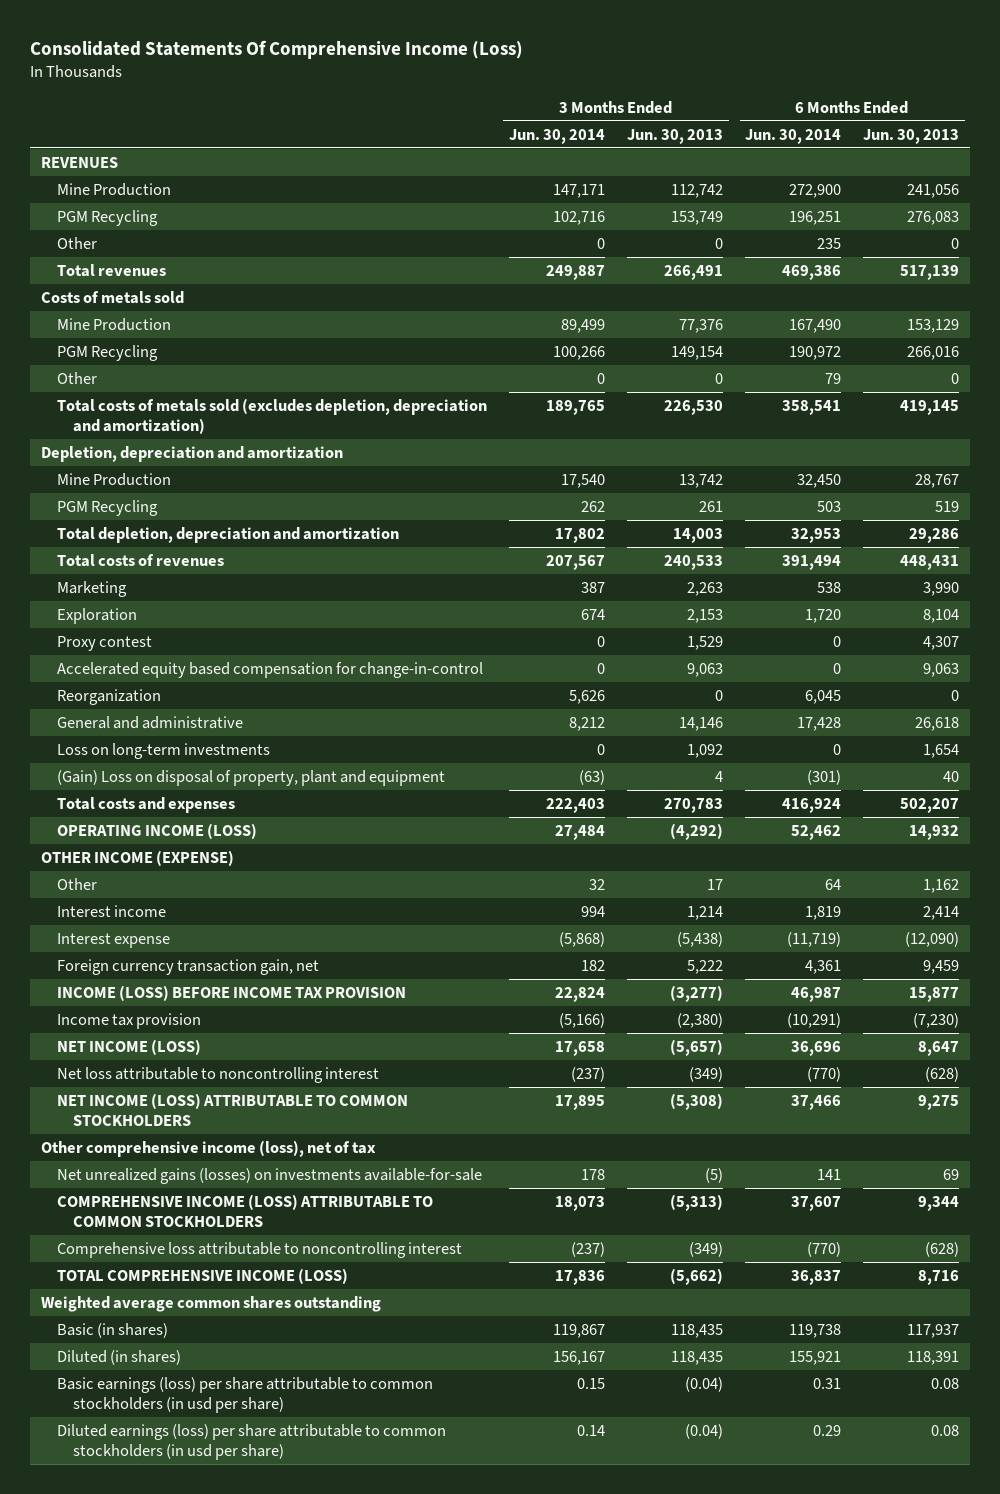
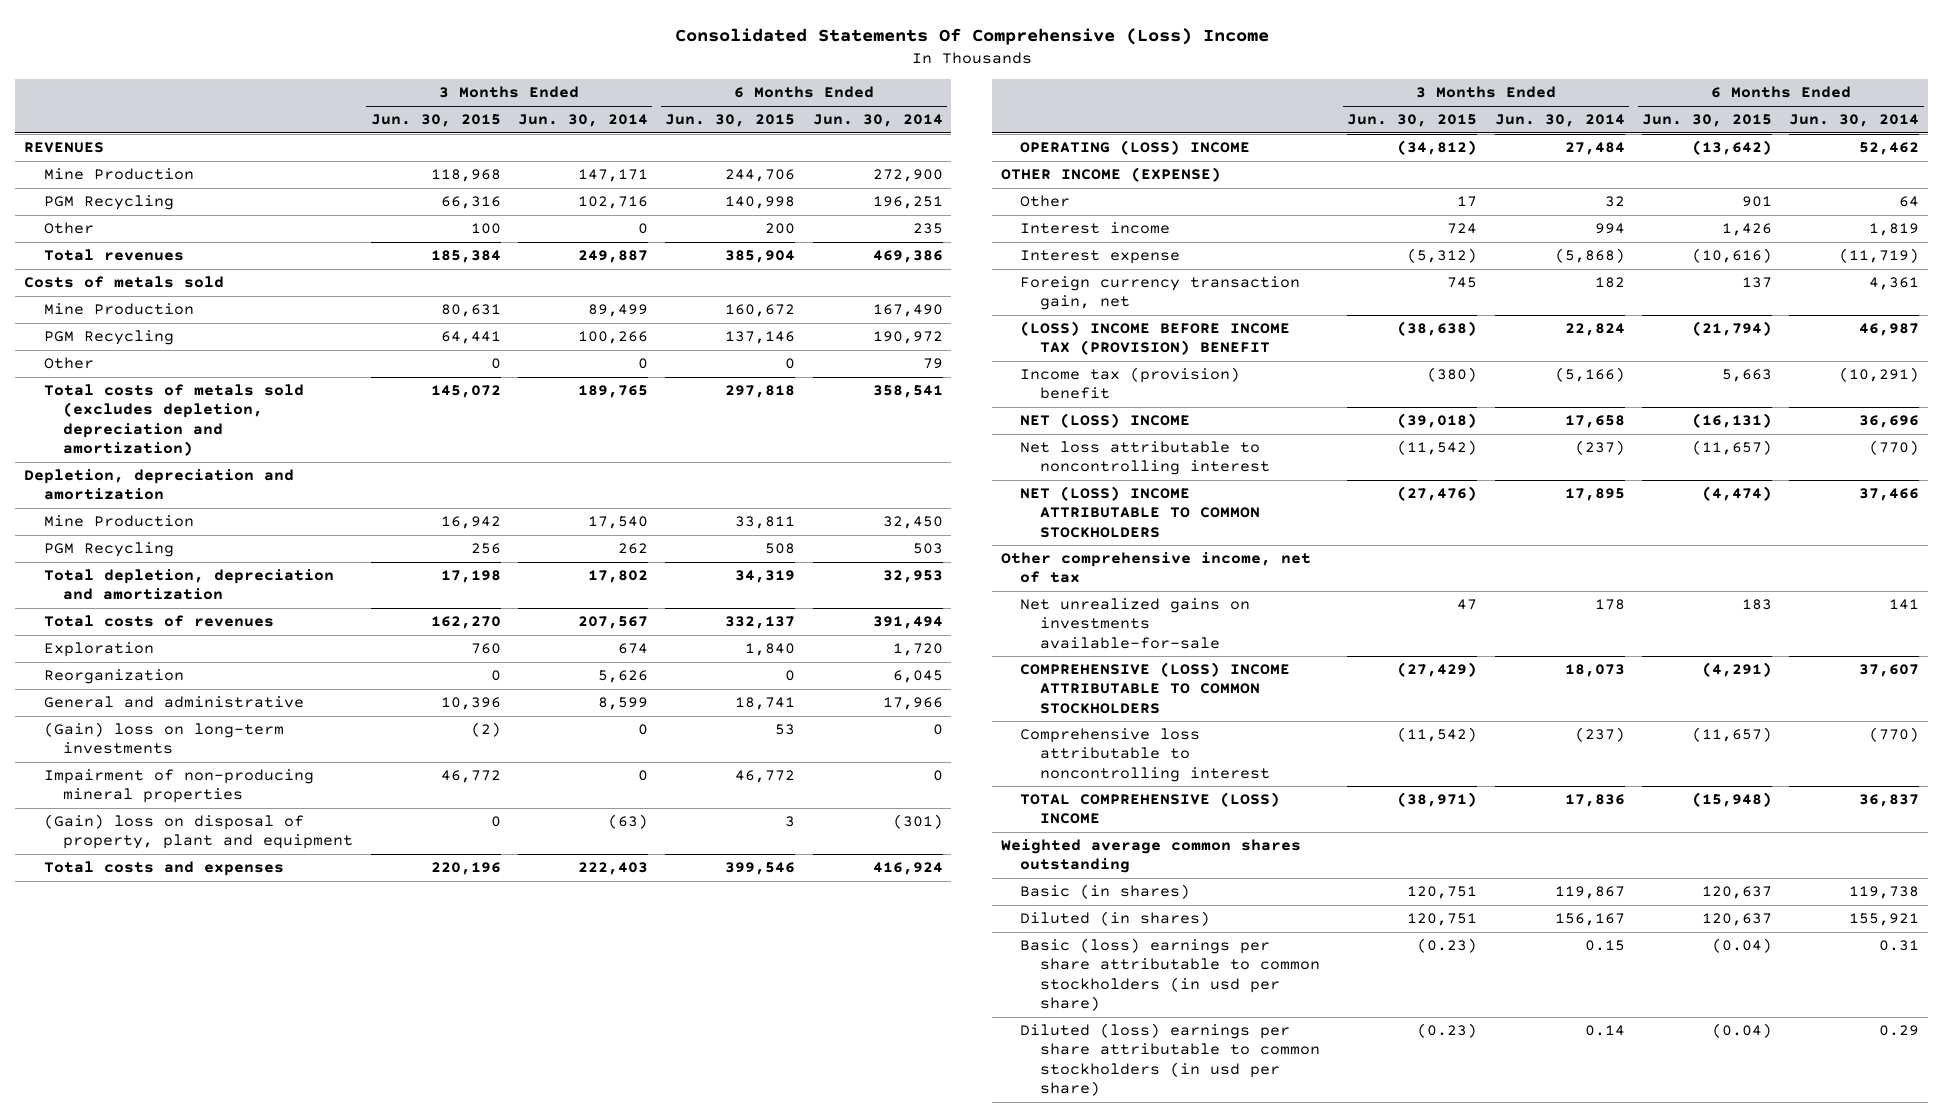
- Consolidated Statements Of Comprehensive Income (Loss)
+ Consolidated Statements Of Comprehensive (Loss) Income
- | 3 Months Ended Jun. 30, 2014 | 3 Months Ended Jun. 30, 2013 | 6 Months Ended Jun. 30, 2014 | 6 Months Ended Jun. 30, 2013
+ | 3 Months Ended Jun. 30, 2015 | 3 Months Ended Jun. 30, 2014 | 6 Months Ended Jun. 30, 2015 | 6 Months Ended Jun. 30, 2014
- Marketing | 387 | 2,263 | 538 | 3,990
- Proxy contest | 0 | 1,529 | 0 | 4,307
- Accelerated equity based compensation for change-in-control | 0 | 9,063 | 0 | 9,063
- General and administrative | 8,212 | 14,146 | 17,428 | 26,618
- Loss on long-term investments | 0 | 1,092 | 0 | 1,654
- (Gain) Loss on disposal of property, plant and equipment | (63) | 4 | (301) | 40
+ General and administrative | 10,396 | 8,599 | 18,741 | 17,966
+ (Gain) loss on long-term investments | (2) | 0 | 53 | 0
+ Impairment of non-producing mineral properties | 46,772 | 0 | 46,772 | 0
+ (Gain) loss on disposal of property, plant and equipment | 0 | (63) | 3 | (301)
- OPERATING INCOME (LOSS) | 27,484 | (4,292) | 52,462 | 14,932
+ OPERATING (LOSS) INCOME | (34,812) | 27,484 | (13,642) | 52,462
- INCOME (LOSS) BEFORE INCOME TAX PROVISION | 22,824 | (3,277) | 46,987 | 15,877
- Income tax provision | (5,166) | (2,380) | (10,291) | (7,230)
- NET INCOME (LOSS) | 17,658 | (5,657) | 36,696 | 8,647
+ (LOSS) INCOME BEFORE INCOME TAX (PROVISION) BENEFIT | (38,638) | 22,824 | (21,794) | 46,987
+ Income tax (provision) benefit | (380) | (5,166) | 5,663 | (10,291)
+ NET (LOSS) INCOME | (39,018) | 17,658 | (16,131) | 36,696
- NET INCOME (LOSS) ATTRIBUTABLE TO COMMON STOCKHOLDERS | 17,895 | (5,308) | 37,466 | 9,275
- Other comprehensive income (loss), net of tax
- Net unrealized gains (losses) on investments available-for-sale | 178 | (5) | 141 | 69
- COMPREHENSIVE INCOME (LOSS) ATTRIBUTABLE TO COMMON STOCKHOLDERS | 18,073 | (5,313) | 37,607 | 9,344
+ NET (LOSS) INCOME ATTRIBUTABLE TO COMMON STOCKHOLDERS | (27,476) | 17,895 | (4,474) | 37,466
+ Other comprehensive income, net of tax
+ Net unrealized gains on investments available-for-sale | 47 | 178 | 183 | 141
+ COMPREHENSIVE (LOSS) INCOME ATTRIBUTABLE TO COMMON STOCKHOLDERS | (27,429) | 18,073 | (4,291) | 37,607
- TOTAL COMPREHENSIVE INCOME (LOSS) | 17,836 | (5,662) | 36,837 | 8,716
+ TOTAL COMPREHENSIVE (LOSS) INCOME | (38,971) | 17,836 | (15,948) | 36,837
- Basic earnings (loss) per share attributable to common stockholders (in usd per share) | 0.15 | (0.04) | 0.31 | 0.08
- Diluted earnings (loss) per share attributable to common stockholders (in usd per share) | 0.14 | (0.04) | 0.29 | 0.08
+ Basic (loss) earnings per share attributable to common stockholders (in usd per share) | (0.23) | 0.15 | (0.04) | 0.31
+ Diluted (loss) earnings per share attributable to common stockholders (in usd per share) | (0.23) | 0.14 | (0.04) | 0.29

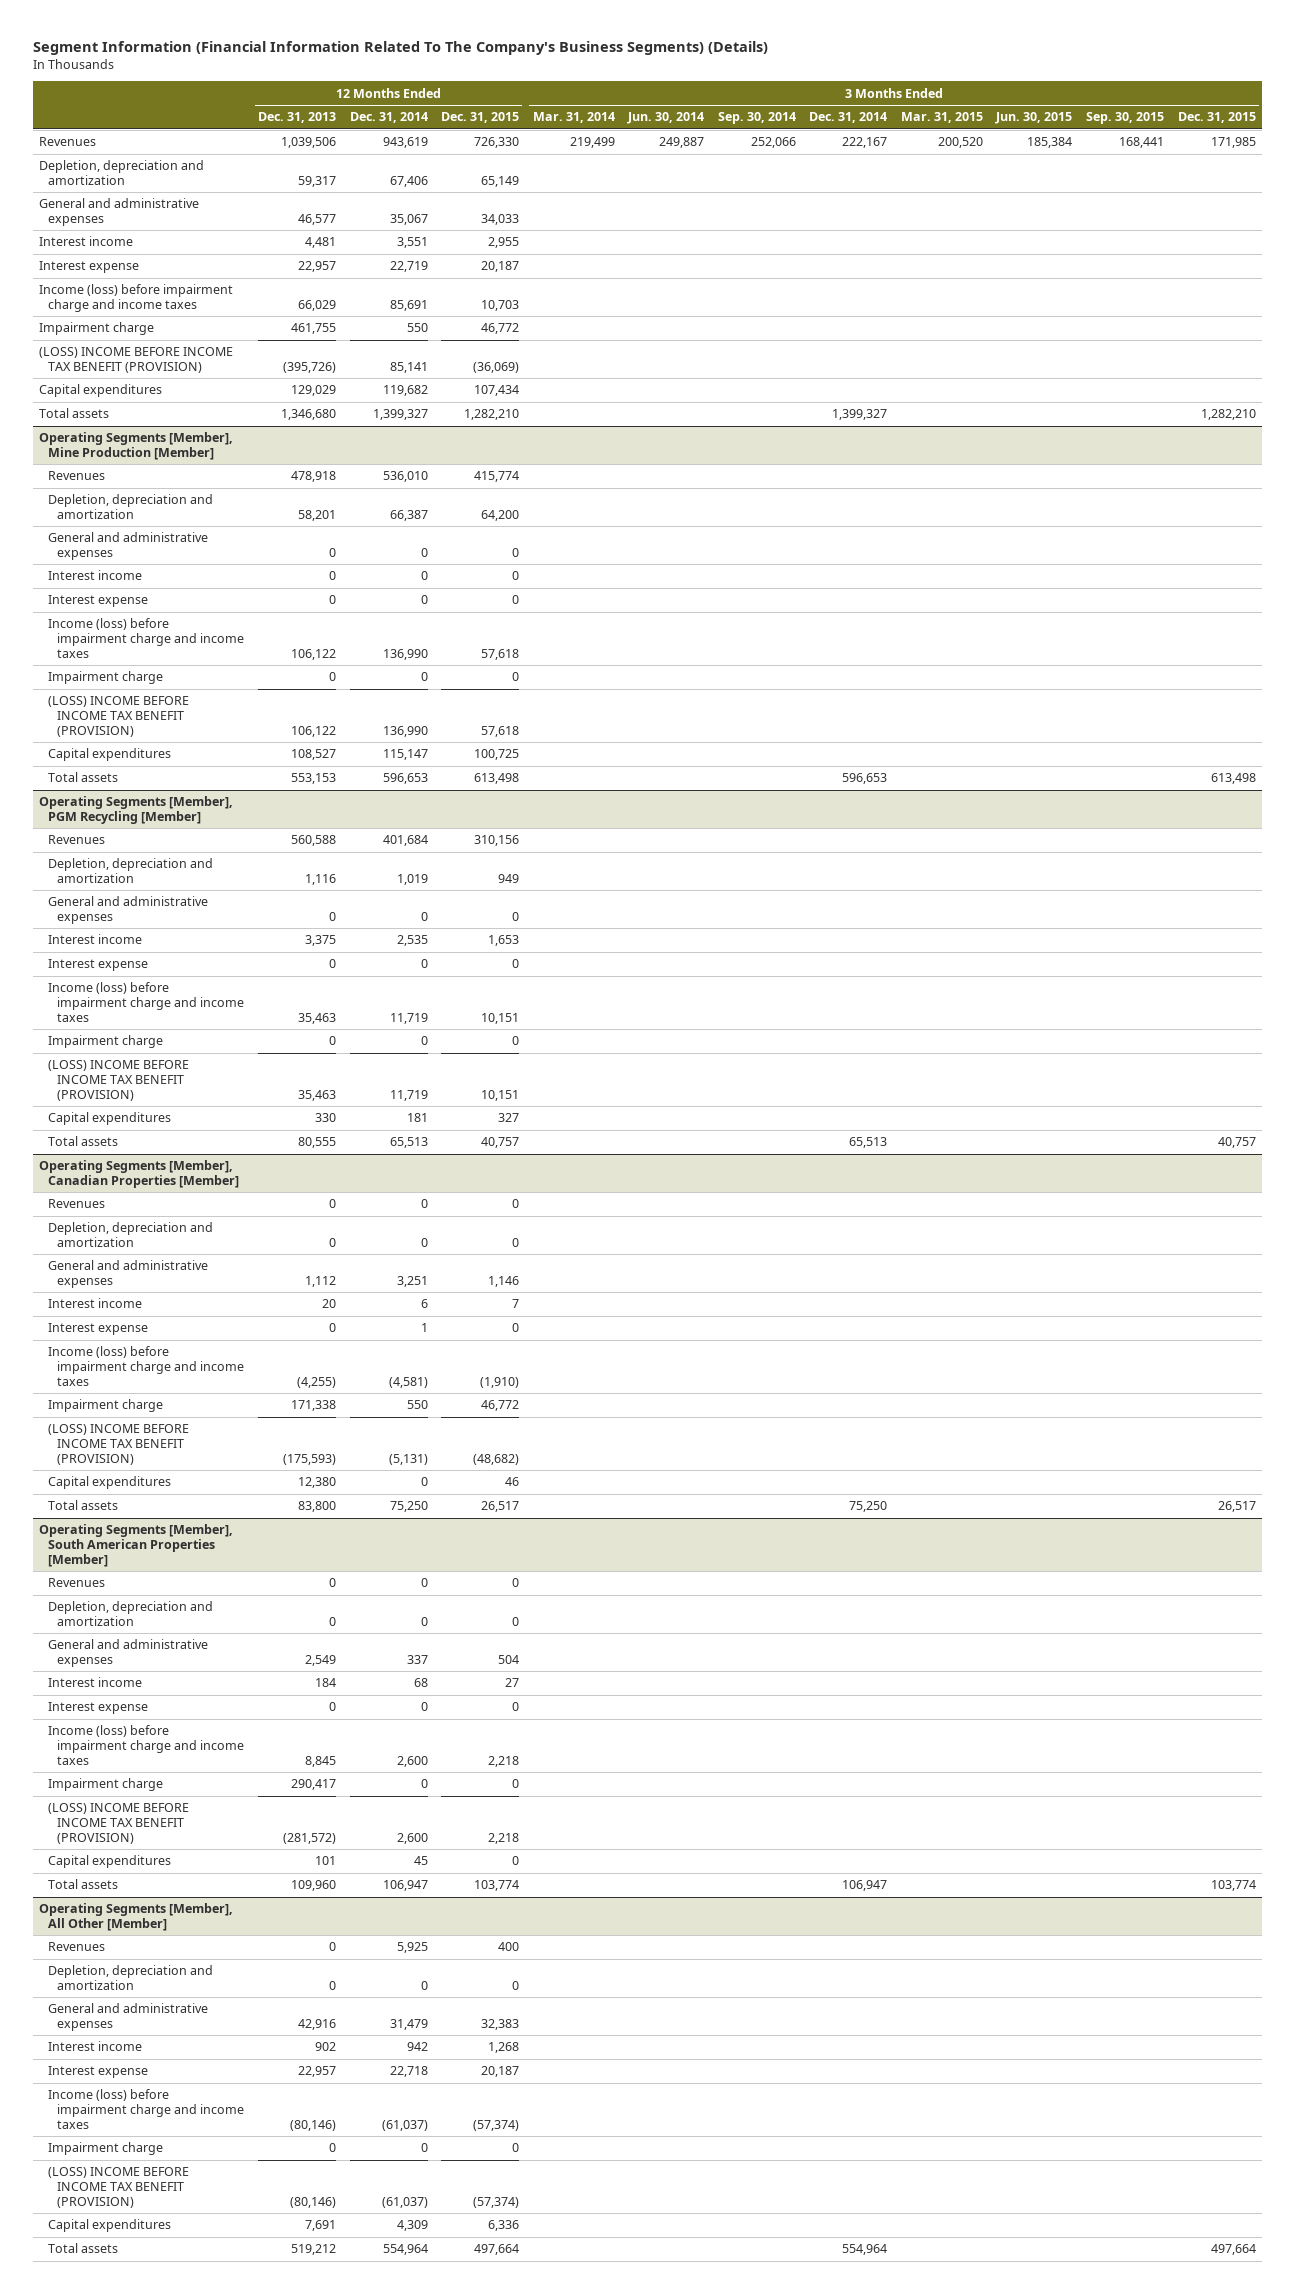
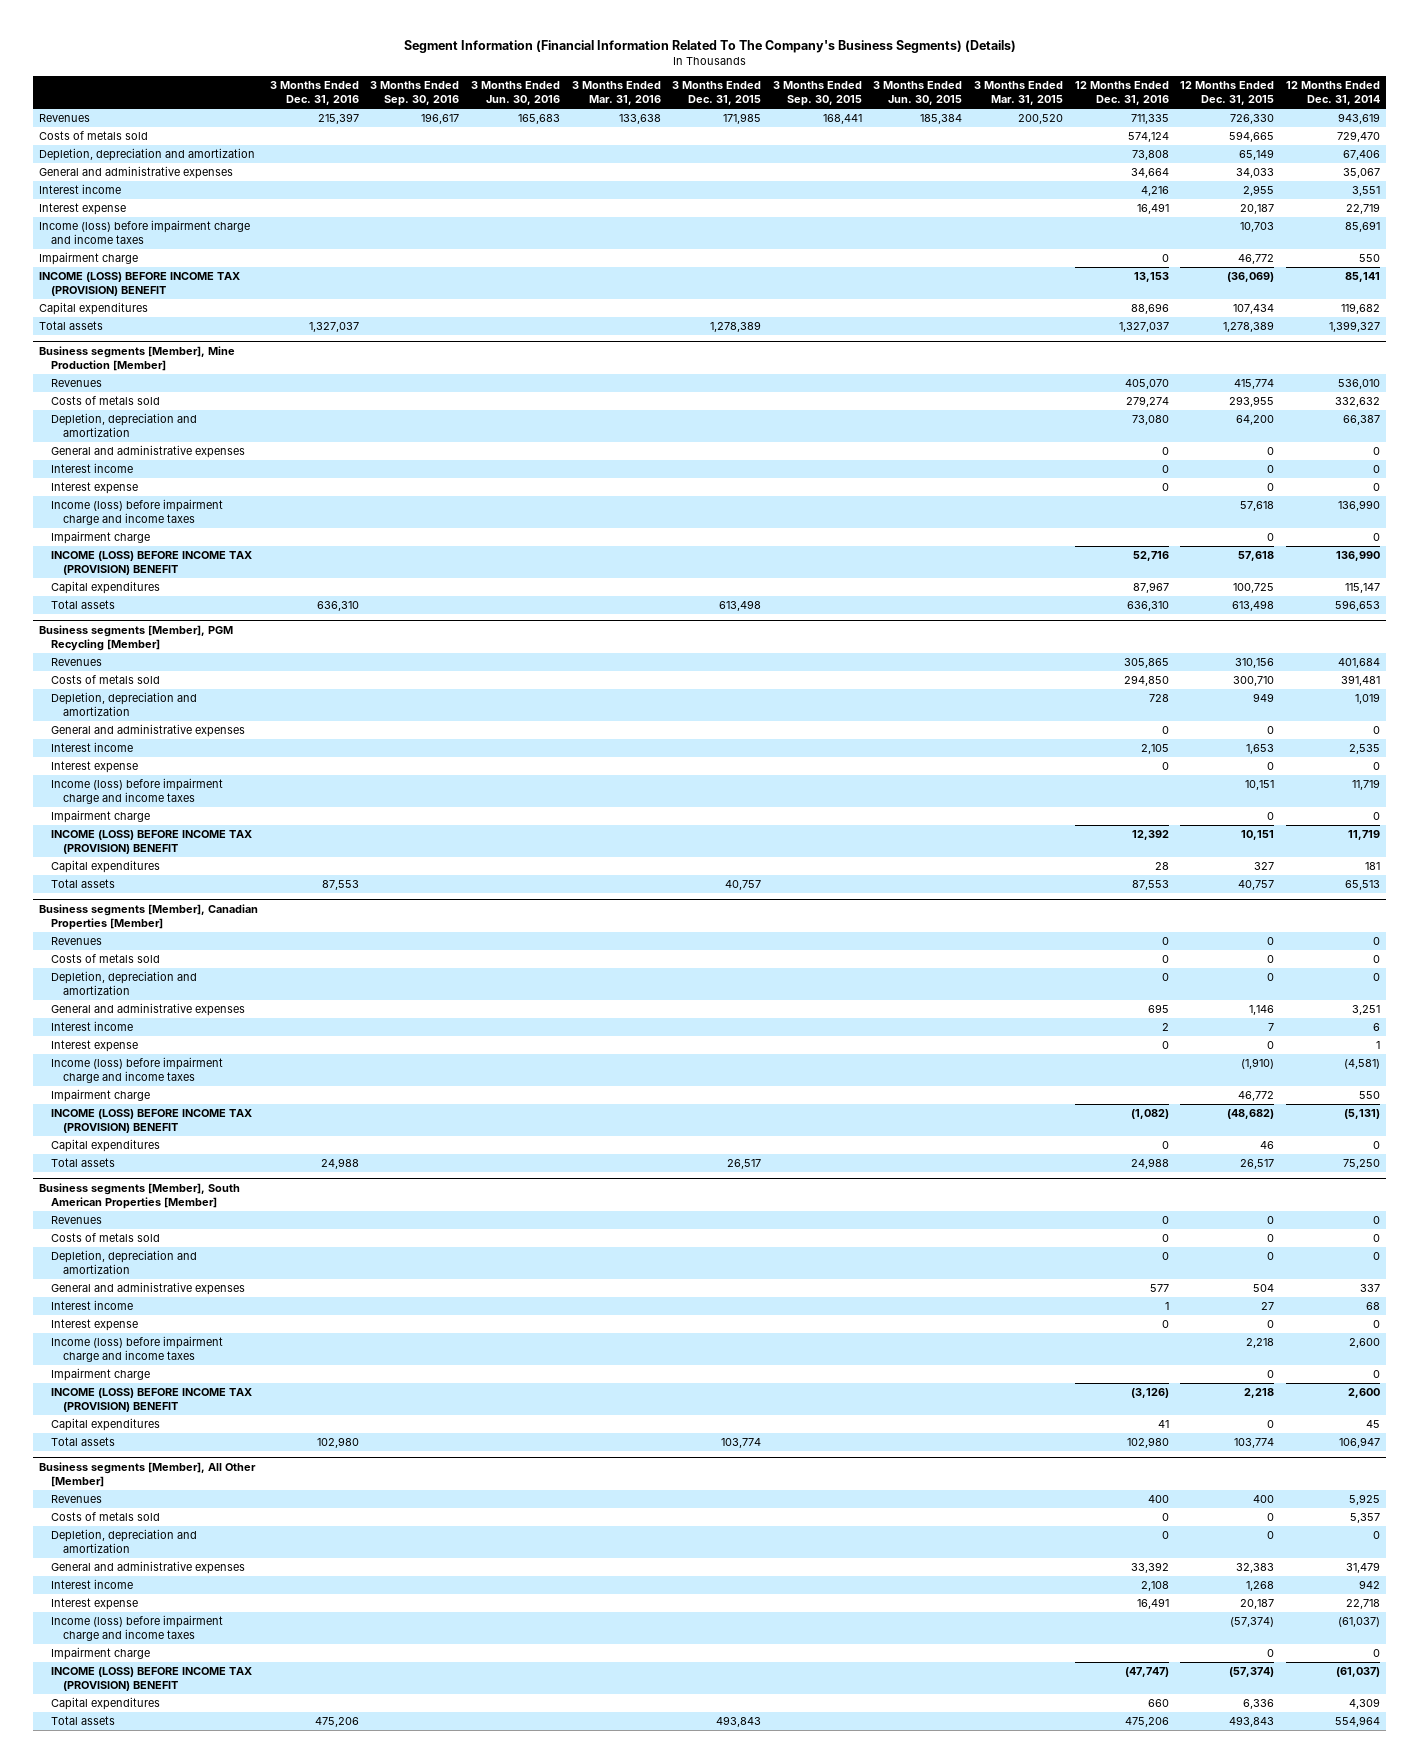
- | 12 Months Ended Dec. 31, 2013 | 12 Months Ended Dec. 31, 2014 | 12 Months Ended Dec. 31, 2015 | 3 Months Ended Mar. 31, 2014 | 3 Months Ended Jun. 30, 2014 | 3 Months Ended Sep. 30, 2014 | 3 Months Ended Dec. 31, 2014 | 3 Months Ended Mar. 31, 2015 | 3 Months Ended Jun. 30, 2015 | 3 Months Ended Sep. 30, 2015 | 3 Months Ended Dec. 31, 2015
+ | 3 Months Ended Dec. 31, 2016 | 3 Months Ended Sep. 30, 2016 | 3 Months Ended Jun. 30, 2016 | 3 Months Ended Mar. 31, 2016 | 3 Months Ended Dec. 31, 2015 | 3 Months Ended Sep. 30, 2015 | 3 Months Ended Jun. 30, 2015 | 3 Months Ended Mar. 31, 2015 | 12 Months Ended Dec. 31, 2016 | 12 Months Ended Dec. 31, 2015 | 12 Months Ended Dec. 31, 2014
+ Costs of metals sold | | | | | | | | | 574,124 | 594,665 | 729,470
- (LOSS) INCOME BEFORE INCOME TAX BENEFIT (PROVISION) | (395,726) | 85,141 | (36,069) | | | | | | | |
+ INCOME (LOSS) BEFORE INCOME TAX (PROVISION) BENEFIT | | | | | | | | | 13,153 | (36,069) | 85,141
- Total assets | 1,346,680 | 1,399,327 | 1,282,210 | | | | 1,399,327 | | | | 1,282,210
- Operating Segments [Member], Mine Production [Member]
+ Total assets | 1,327,037 | | | | 1,278,389 | | | | 1,327,037 | 1,278,389 | 1,399,327
+ Business segments [Member], Mine Production [Member]
+ Costs of metals sold | | | | | | | | | 279,274 | 293,955 | 332,632
- (LOSS) INCOME BEFORE INCOME TAX BENEFIT (PROVISION) | 106,122 | 136,990 | 57,618 | | | | | | | |
+ INCOME (LOSS) BEFORE INCOME TAX (PROVISION) BENEFIT | | | | | | | | | 52,716 | 57,618 | 136,990
- Operating Segments [Member], PGM Recycling [Member]
+ Business segments [Member], PGM Recycling [Member]
+ Costs of metals sold | | | | | | | | | 294,850 | 300,710 | 391,481
- (LOSS) INCOME BEFORE INCOME TAX BENEFIT (PROVISION) | 35,463 | 11,719 | 10,151 | | | | | | | |
+ INCOME (LOSS) BEFORE INCOME TAX (PROVISION) BENEFIT | | | | | | | | | 12,392 | 10,151 | 11,719
- Operating Segments [Member], Canadian Properties [Member]
+ Business segments [Member], Canadian Properties [Member]
+ Costs of metals sold | | | | | | | | | 0 | 0 | 0
- (LOSS) INCOME BEFORE INCOME TAX BENEFIT (PROVISION) | (175,593) | (5,131) | (48,682) | | | | | | | |
+ INCOME (LOSS) BEFORE INCOME TAX (PROVISION) BENEFIT | | | | | | | | | (1,082) | (48,682) | (5,131)
- Operating Segments [Member], South American Properties [Member]
+ Business segments [Member], South American Properties [Member]
+ Costs of metals sold | | | | | | | | | 0 | 0 | 0
- (LOSS) INCOME BEFORE INCOME TAX BENEFIT (PROVISION) | (281,572) | 2,600 | 2,218 | | | | | | | |
+ INCOME (LOSS) BEFORE INCOME TAX (PROVISION) BENEFIT | | | | | | | | | (3,126) | 2,218 | 2,600
- Operating Segments [Member], All Other [Member]
+ Business segments [Member], All Other [Member]
+ Costs of metals sold | | | | | | | | | 0 | 0 | 5,357
- (LOSS) INCOME BEFORE INCOME TAX BENEFIT (PROVISION) | (80,146) | (61,037) | (57,374) | | | | | | | |
+ INCOME (LOSS) BEFORE INCOME TAX (PROVISION) BENEFIT | | | | | | | | | (47,747) | (57,374) | (61,037)
- Total assets | 519,212 | 554,964 | 497,664 | | | | 554,964 | | | | 497,664
+ Total assets | 475,206 | | | | 493,843 | | | | 475,206 | 493,843 | 554,964

